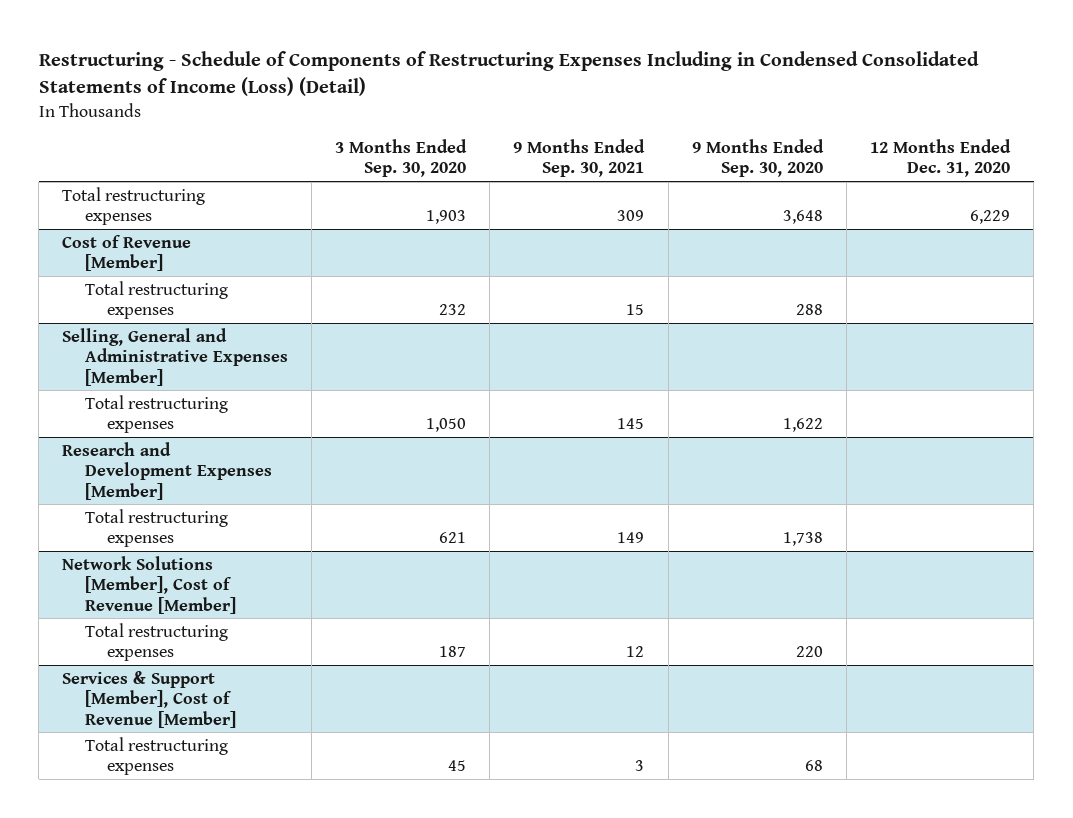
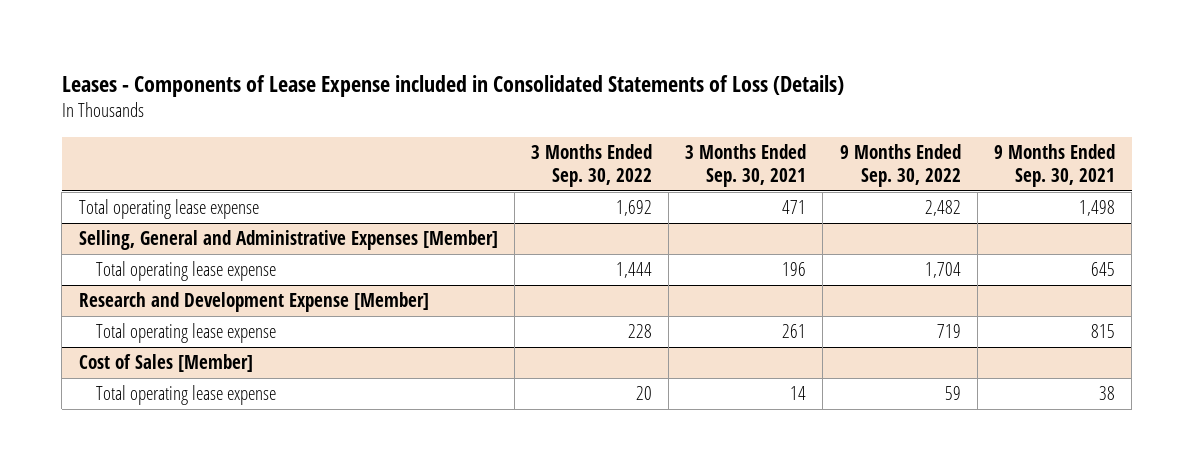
- Restructuring - Schedule of Components of Restructuring Expenses Including in Condensed Consolidated Statements of Income (Loss) (Detail)
+ Leases - Components of Lease Expense included in Consolidated Statements of Loss (Details)
- | 3 Months Ended Sep. 30, 2020 | 9 Months Ended Sep. 30, 2021 | 9 Months Ended Sep. 30, 2020 | 12 Months Ended Dec. 31, 2020
+ | 3 Months Ended Sep. 30, 2022 | 3 Months Ended Sep. 30, 2021 | 9 Months Ended Sep. 30, 2022 | 9 Months Ended Sep. 30, 2021
- Total restructuring expenses | 1,903 | 309 | 3,648 | 6,229
- Cost of Revenue [Member]
- Total restructuring expenses | 232 | 15 | 288 |
+ Total operating lease expense | 1,692 | 471 | 2,482 | 1,498
@ Selling, General and Administrative Expenses [Member]
- Total restructuring expenses | 1,050 | 145 | 1,622 |
- Research and Development Expenses [Member]
- Total restructuring expenses | 621 | 149 | 1,738 |
- Network Solutions [Member], Cost of Revenue [Member]
- Total restructuring expenses | 187 | 12 | 220 |
- Services & Support [Member], Cost of Revenue [Member]
- Total restructuring expenses | 45 | 3 | 68 |
@ Selling, General and Administrative Expenses [Member]
+ Total operating lease expense | 1,444 | 196 | 1,704 | 645
+ Research and Development Expense [Member]
+ Total operating lease expense | 228 | 261 | 719 | 815
+ Cost of Sales [Member]
+ Total operating lease expense | 20 | 14 | 59 | 38

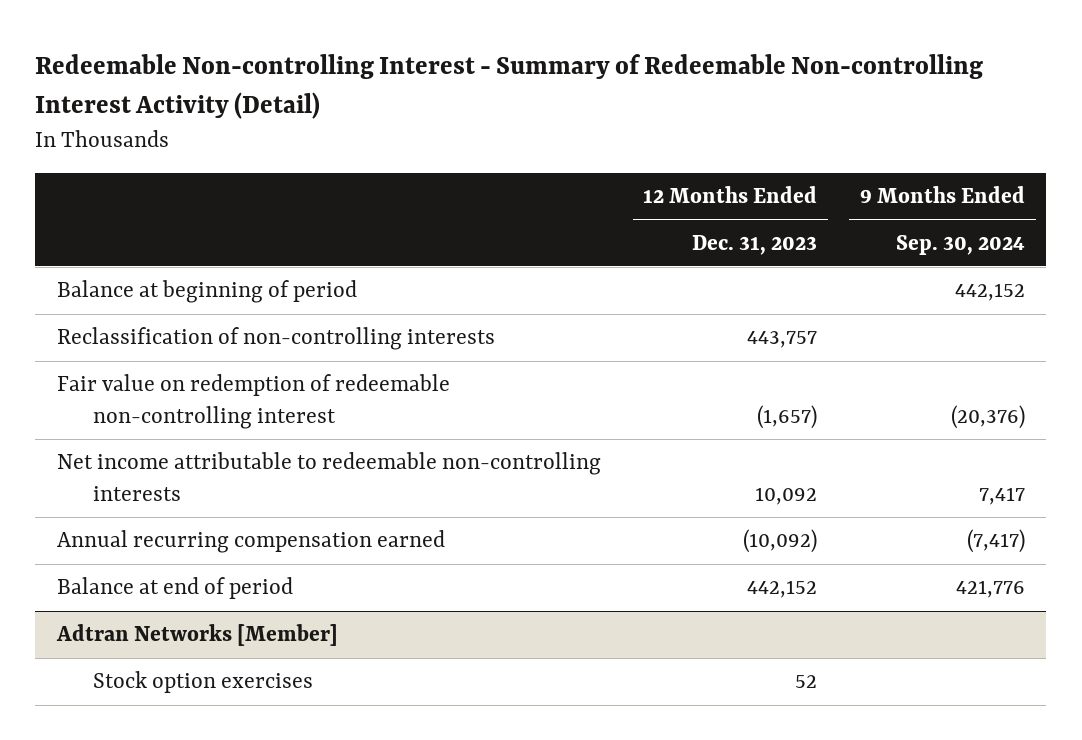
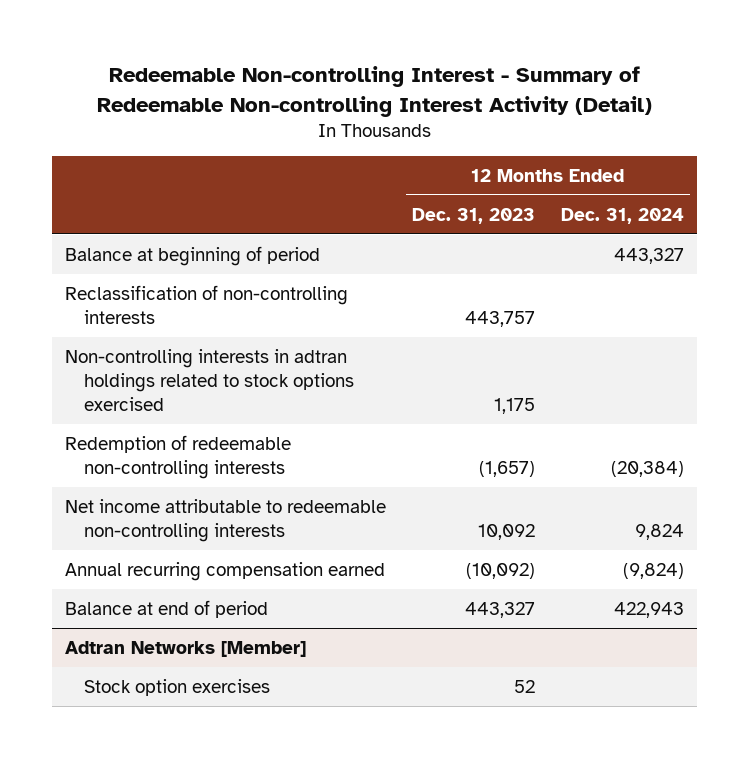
- | 12 Months Ended Dec. 31, 2023 | 9 Months Ended Sep. 30, 2024
+ | 12 Months Ended Dec. 31, 2023 | 12 Months Ended Dec. 31, 2024
- Fair value on redemption of redeemable non-controlling interest | (1,657) | (20,376)
+ Non-controlling interests in adtran holdings related to stock options exercised | 1,175 |
+ Redemption of redeemable non-controlling interests | (1,657) | (20,384)
- Balance at end of period | 442,152 | 421,776
+ Balance at end of period | 443,327 | 422,943

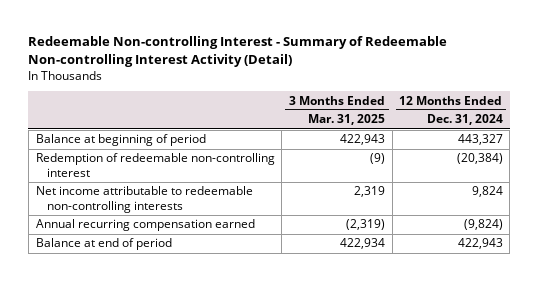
- | 12 Months Ended Dec. 31, 2023 | 12 Months Ended Dec. 31, 2024
+ | 3 Months Ended Mar. 31, 2025 | 12 Months Ended Dec. 31, 2024
- Reclassification of non-controlling interests | 443,757 |
- Non-controlling interests in adtran holdings related to stock options exercised | 1,175 |
- Redemption of redeemable non-controlling interests | (1,657) | (20,384)
+ Redemption of redeemable non-controlling interest | (9) | (20,384)
- Adtran Networks [Member]
- Stock option exercises | 52 |

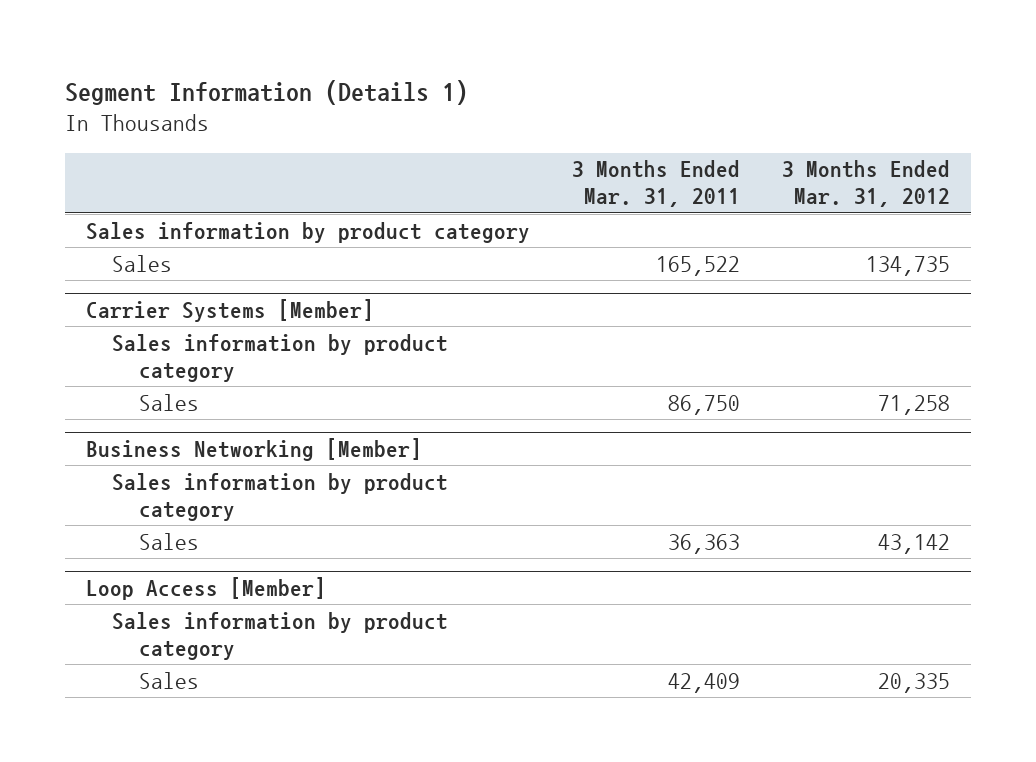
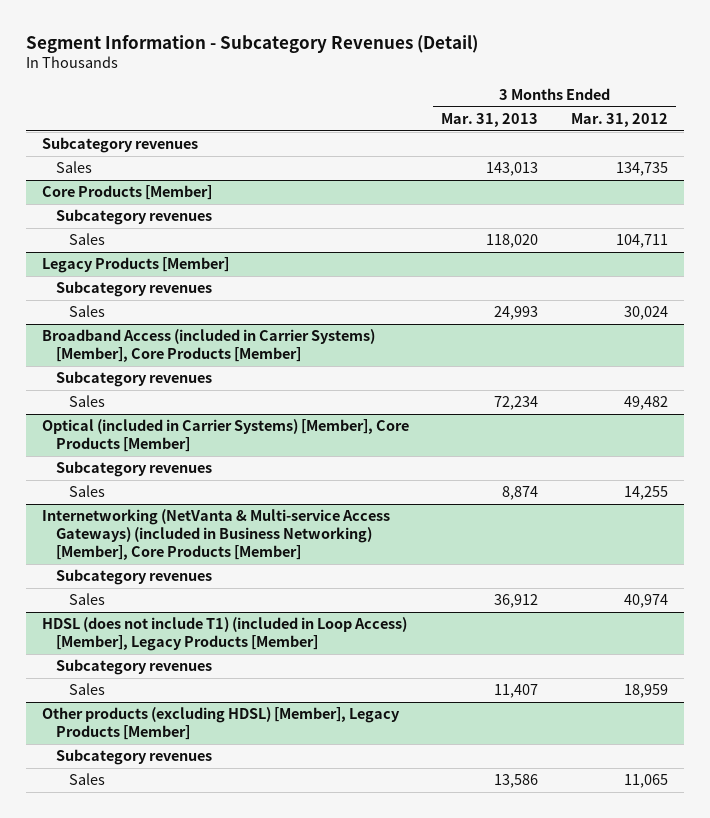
- Segment Information (Details 1)
+ Segment Information - Subcategory Revenues (Detail)
- | 3 Months Ended Mar. 31, 2011 | 3 Months Ended Mar. 31, 2012
+ | 3 Months Ended Mar. 31, 2013 | 3 Months Ended Mar. 31, 2012
- Sales information by product category
+ Subcategory revenues
- Carrier Systems [Member]
- Sales information by product category
- Sales | 86,750 | 71,258
- Business Networking [Member]
- Sales information by product category
- Sales | 36,363 | 43,142
- Loop Access [Member]
- Sales information by product category
- Sales | 42,409 | 20,335
+ Core Products [Member]
+ Subcategory revenues
+ Sales | 118,020 | 104,711
+ Legacy Products [Member]
+ Subcategory revenues
+ Sales | 24,993 | 30,024
+ Broadband Access (included in Carrier Systems) [Member], Core Products [Member]
+ Subcategory revenues
+ Sales | 72,234 | 49,482
+ Optical (included in Carrier Systems) [Member], Core Products [Member]
+ Subcategory revenues
+ Sales | 8,874 | 14,255
+ Internetworking (NetVanta & Multi-service Access Gateways) (included in Business Networking) [Member], Core Products [Member]
+ Subcategory revenues
+ Sales | 36,912 | 40,974
+ HDSL (does not include T1) (included in Loop Access) [Member], Legacy Products [Member]
+ Subcategory revenues
+ Sales | 11,407 | 18,959
+ Other products (excluding HDSL) [Member], Legacy Products [Member]
+ Subcategory revenues
+ Sales | 13,586 | 11,065

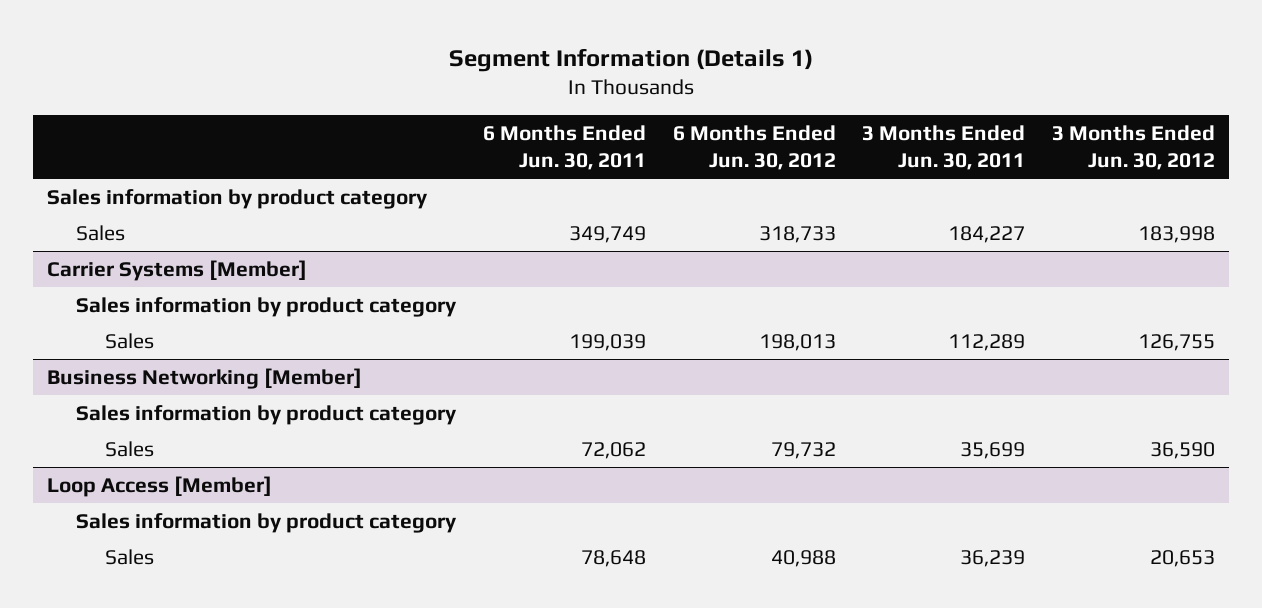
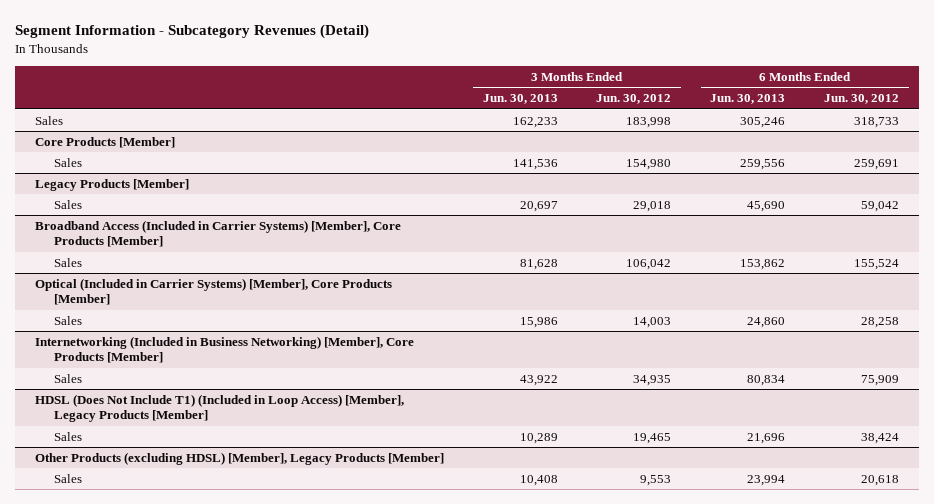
- Segment Information (Details 1)
+ Segment Information - Subcategory Revenues (Detail)
- | 6 Months Ended Jun. 30, 2011 | 6 Months Ended Jun. 30, 2012 | 3 Months Ended Jun. 30, 2011 | 3 Months Ended Jun. 30, 2012
+ | 3 Months Ended Jun. 30, 2013 | 3 Months Ended Jun. 30, 2012 | 6 Months Ended Jun. 30, 2013 | 6 Months Ended Jun. 30, 2012
- Sales information by product category
- Carrier Systems [Member]
- Sales information by product category
- Sales | 199,039 | 198,013 | 112,289 | 126,755
- Business Networking [Member]
- Sales information by product category
- Sales | 72,062 | 79,732 | 35,699 | 36,590
- Loop Access [Member]
- Sales information by product category
- Sales | 78,648 | 40,988 | 36,239 | 20,653
+ Core Products [Member]
+ Sales | 141,536 | 154,980 | 259,556 | 259,691
+ Legacy Products [Member]
+ Sales | 20,697 | 29,018 | 45,690 | 59,042
+ Broadband Access (Included in Carrier Systems) [Member], Core Products [Member]
+ Sales | 81,628 | 106,042 | 153,862 | 155,524
+ Optical (Included in Carrier Systems) [Member], Core Products [Member]
+ Sales | 15,986 | 14,003 | 24,860 | 28,258
+ Internetworking (Included in Business Networking) [Member], Core Products [Member]
+ Sales | 43,922 | 34,935 | 80,834 | 75,909
+ HDSL (Does Not Include T1) (Included in Loop Access) [Member], Legacy Products [Member]
+ Sales | 10,289 | 19,465 | 21,696 | 38,424
+ Other Products (excluding HDSL) [Member], Legacy Products [Member]
+ Sales | 10,408 | 9,553 | 23,994 | 20,618

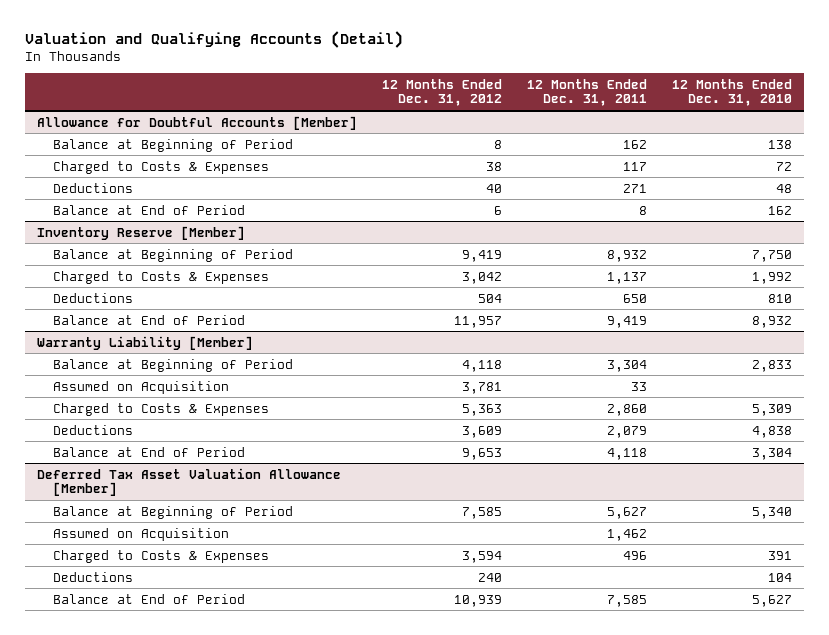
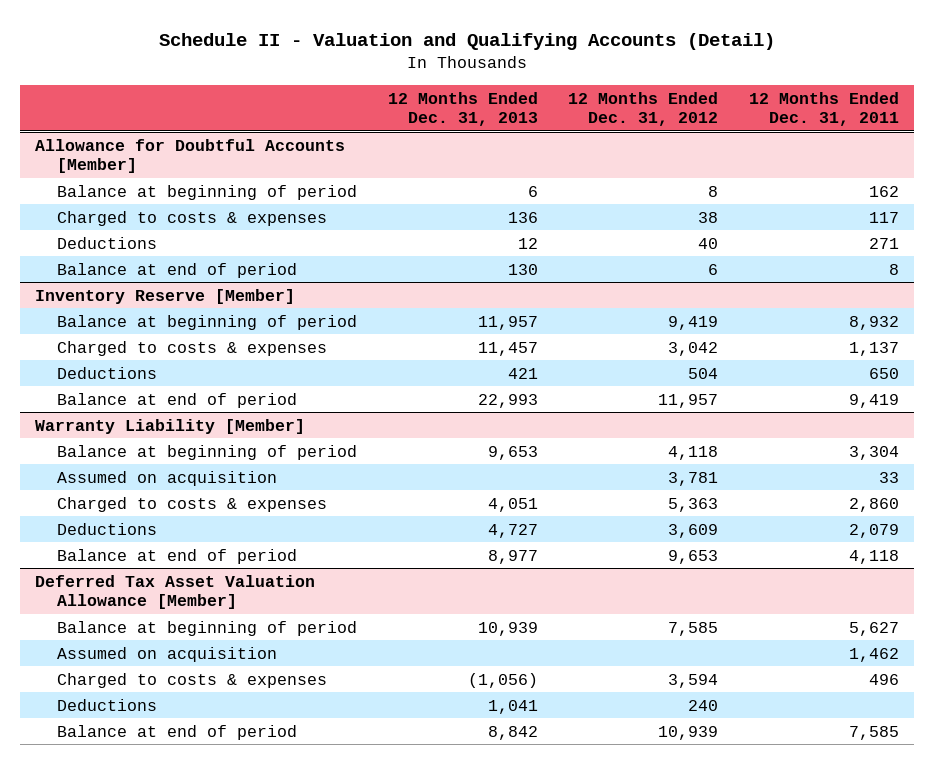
- Valuation and Qualifying Accounts (Detail)
+ Schedule II - Valuation and Qualifying Accounts (Detail)
- | 12 Months Ended Dec. 31, 2012 | 12 Months Ended Dec. 31, 2011 | 12 Months Ended Dec. 31, 2010
+ | 12 Months Ended Dec. 31, 2013 | 12 Months Ended Dec. 31, 2012 | 12 Months Ended Dec. 31, 2011
@ Allowance for Doubtful Accounts [Member]
- Balance at Beginning of Period | 8 | 162 | 138
- Charged to Costs & Expenses | 38 | 117 | 72
+ Balance at beginning of period | 6 | 8 | 162
+ Charged to costs & expenses | 136 | 38 | 117
- Balance at End of Period | 6 | 8 | 162
+ Balance at end of period | 130 | 6 | 8
@ Inventory Reserve [Member]
- Balance at Beginning of Period | 9,419 | 8,932 | 7,750
- Charged to Costs & Expenses | 3,042 | 1,137 | 1,992
+ Balance at beginning of period | 11,957 | 9,419 | 8,932
+ Charged to costs & expenses | 11,457 | 3,042 | 1,137
- Balance at End of Period | 11,957 | 9,419 | 8,932
+ Balance at end of period | 22,993 | 11,957 | 9,419
@ Warranty Liability [Member]
- Balance at Beginning of Period | 4,118 | 3,304 | 2,833
- Assumed on Acquisition | 3,781 | 33 |
- Charged to Costs & Expenses | 5,363 | 2,860 | 5,309
+ Balance at beginning of period | 9,653 | 4,118 | 3,304
+ Assumed on acquisition | | 3,781 | 33
+ Charged to costs & expenses | 4,051 | 5,363 | 2,860
- Balance at End of Period | 9,653 | 4,118 | 3,304
+ Balance at end of period | 8,977 | 9,653 | 4,118
@ Deferred Tax Asset Valuation Allowance [Member]
- Balance at Beginning of Period | 7,585 | 5,627 | 5,340
- Assumed on Acquisition | | 1,462 |
- Charged to Costs & Expenses | 3,594 | 496 | 391
+ Balance at beginning of period | 10,939 | 7,585 | 5,627
+ Assumed on acquisition | | | 1,462
+ Charged to costs & expenses | (1,056) | 3,594 | 496
- Balance at End of Period | 10,939 | 7,585 | 5,627
+ Balance at end of period | 8,842 | 10,939 | 7,585

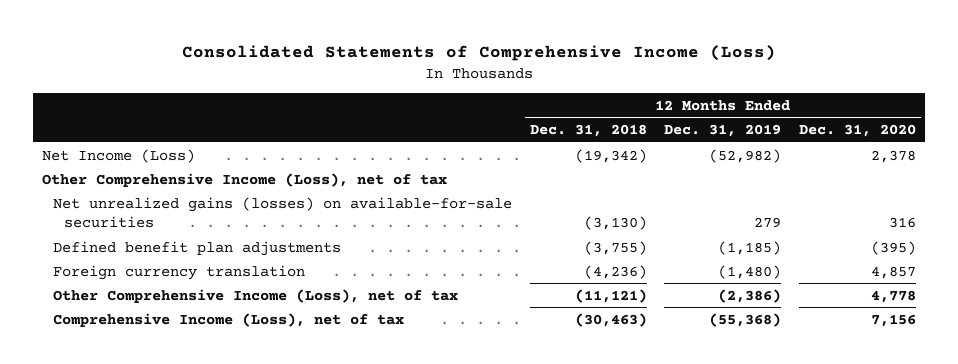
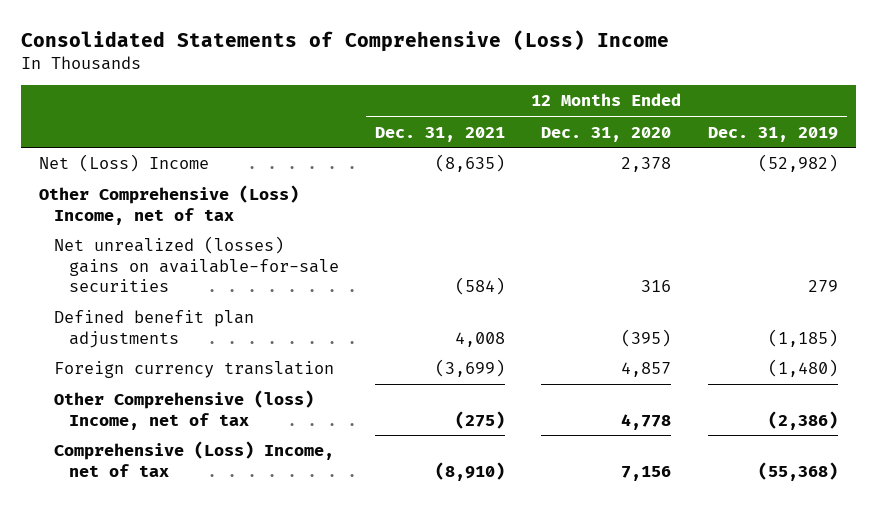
- Consolidated Statements of Comprehensive Income (Loss)
+ Consolidated Statements of Comprehensive (Loss) Income
- | 12 Months Ended Dec. 31, 2018 | 12 Months Ended Dec. 31, 2019 | 12 Months Ended Dec. 31, 2020
+ | 12 Months Ended Dec. 31, 2021 | 12 Months Ended Dec. 31, 2020 | 12 Months Ended Dec. 31, 2019
- Net Income (Loss) | (19,342) | (52,982) | 2,378
- Other Comprehensive Income (Loss), net of tax
- Net unrealized gains (losses) on available-for-sale securities | (3,130) | 279 | 316
+ Net (Loss) Income | (8,635) | 2,378 | (52,982)
+ Other Comprehensive (Loss) Income, net of tax
+ Net unrealized (losses) gains on available-for-sale securities | (584) | 316 | 279
- Other Comprehensive Income (Loss), net of tax | (11,121) | (2,386) | 4,778
- Comprehensive Income (Loss), net of tax | (30,463) | (55,368) | 7,156
+ Other Comprehensive (loss) Income, net of tax | (275) | 4,778 | (2,386)
+ Comprehensive (Loss) Income, net of tax | (8,910) | 7,156 | (55,368)

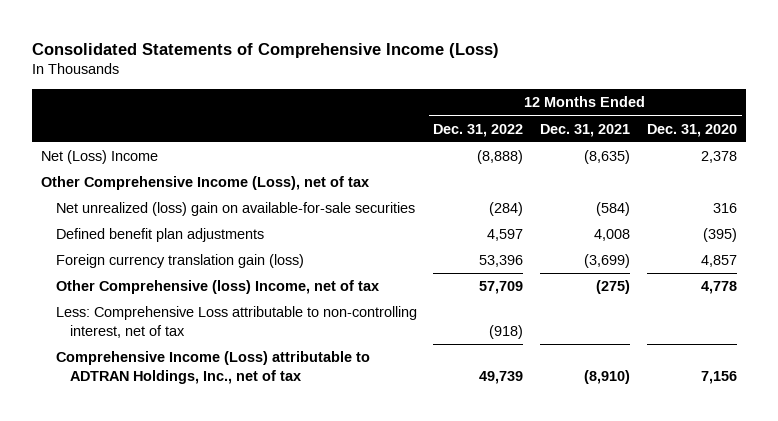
- Consolidated Statements of Comprehensive (Loss) Income
+ Consolidated Statements of Comprehensive Income (Loss)
- | 12 Months Ended Dec. 31, 2021 | 12 Months Ended Dec. 31, 2020 | 12 Months Ended Dec. 31, 2019
+ | 12 Months Ended Dec. 31, 2022 | 12 Months Ended Dec. 31, 2021 | 12 Months Ended Dec. 31, 2020
- Other Comprehensive (Loss) Income, net of tax
- Net unrealized (losses) gains on available-for-sale securities | (584) | 316 | 279
+ Other Comprehensive Income (Loss), net of tax
+ Net unrealized (loss) gain on available-for-sale securities | (284) | (584) | 316
- Foreign currency translation | (3,699) | 4,857 | (1,480)
+ Foreign currency translation gain (loss) | 53,396 | (3,699) | 4,857
- Comprehensive (Loss) Income, net of tax | (8,910) | 7,156 | (55,368)
+ Less: Comprehensive Loss attributable to non-controlling interest, net of tax | (918) | |
+ Comprehensive Income (Loss) attributable to ADTRAN Holdings, Inc., net of tax | 49,739 | (8,910) | 7,156

